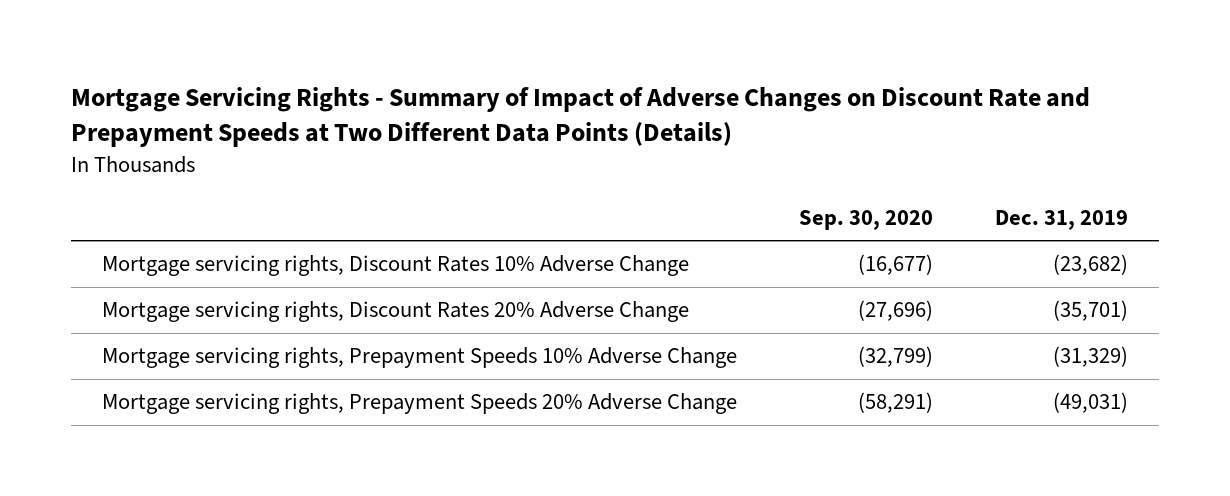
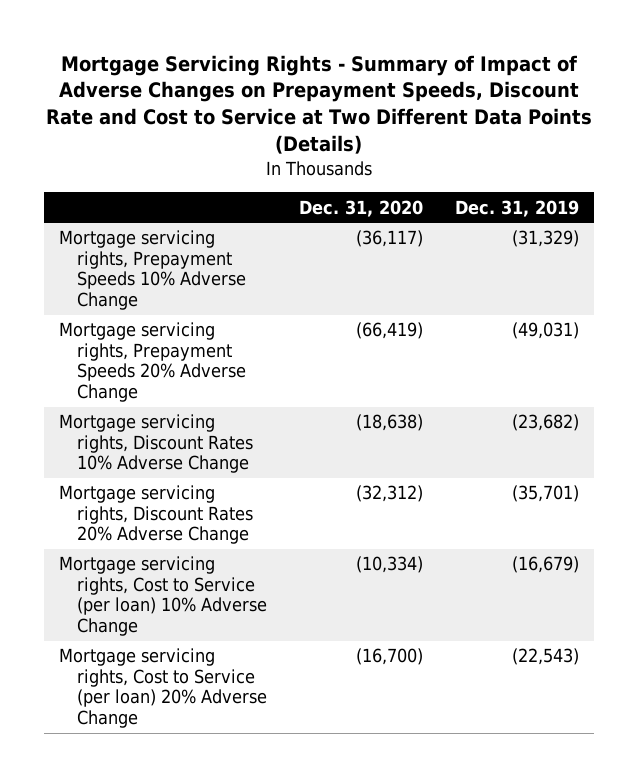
- Mortgage Servicing Rights - Summary of Impact of Adverse Changes on Discount Rate and Prepayment Speeds at Two Different Data Points (Details)
+ Mortgage Servicing Rights - Summary of Impact of Adverse Changes on Prepayment Speeds, Discount Rate and Cost to Service at Two Different Data Points (Details)
- | Sep. 30, 2020 | Dec. 31, 2019
+ | Dec. 31, 2020 | Dec. 31, 2019
moved down: Mortgage servicing rights, Discount Rates 10% Adverse Change | (18,638) | (23,682)
moved down: Mortgage servicing rights, Discount Rates 20% Adverse Change | (32,312) | (35,701)
+ Mortgage servicing rights, Cost to Service (per loan) 10% Adverse Change | (10,334) | (16,679)
+ Mortgage servicing rights, Cost to Service (per loan) 20% Adverse Change | (16,700) | (22,543)

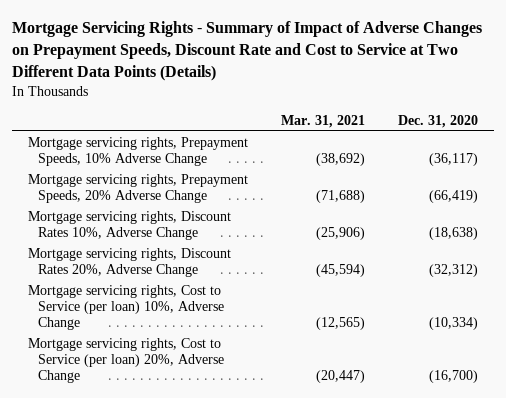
- | Dec. 31, 2020 | Dec. 31, 2019
+ | Mar. 31, 2021 | Dec. 31, 2020
- Mortgage servicing rights, Prepayment Speeds 10% Adverse Change | (36,117) | (31,329)
- Mortgage servicing rights, Prepayment Speeds 20% Adverse Change | (66,419) | (49,031)
- Mortgage servicing rights, Discount Rates 10% Adverse Change | (18,638) | (23,682)
- Mortgage servicing rights, Discount Rates 20% Adverse Change | (32,312) | (35,701)
- Mortgage servicing rights, Cost to Service (per loan) 10% Adverse Change | (10,334) | (16,679)
- Mortgage servicing rights, Cost to Service (per loan) 20% Adverse Change | (16,700) | (22,543)
+ Mortgage servicing rights, Prepayment Speeds, 10% Adverse Change | (38,692) | (36,117)
+ Mortgage servicing rights, Prepayment Speeds, 20% Adverse Change | (71,688) | (66,419)
+ Mortgage servicing rights, Discount Rates 10%, Adverse Change | (25,906) | (18,638)
+ Mortgage servicing rights, Discount Rates 20%, Adverse Change | (45,594) | (32,312)
+ Mortgage servicing rights, Cost to Service (per loan) 10%, Adverse Change | (12,565) | (10,334)
+ Mortgage servicing rights, Cost to Service (per loan) 20%, Adverse Change | (20,447) | (16,700)

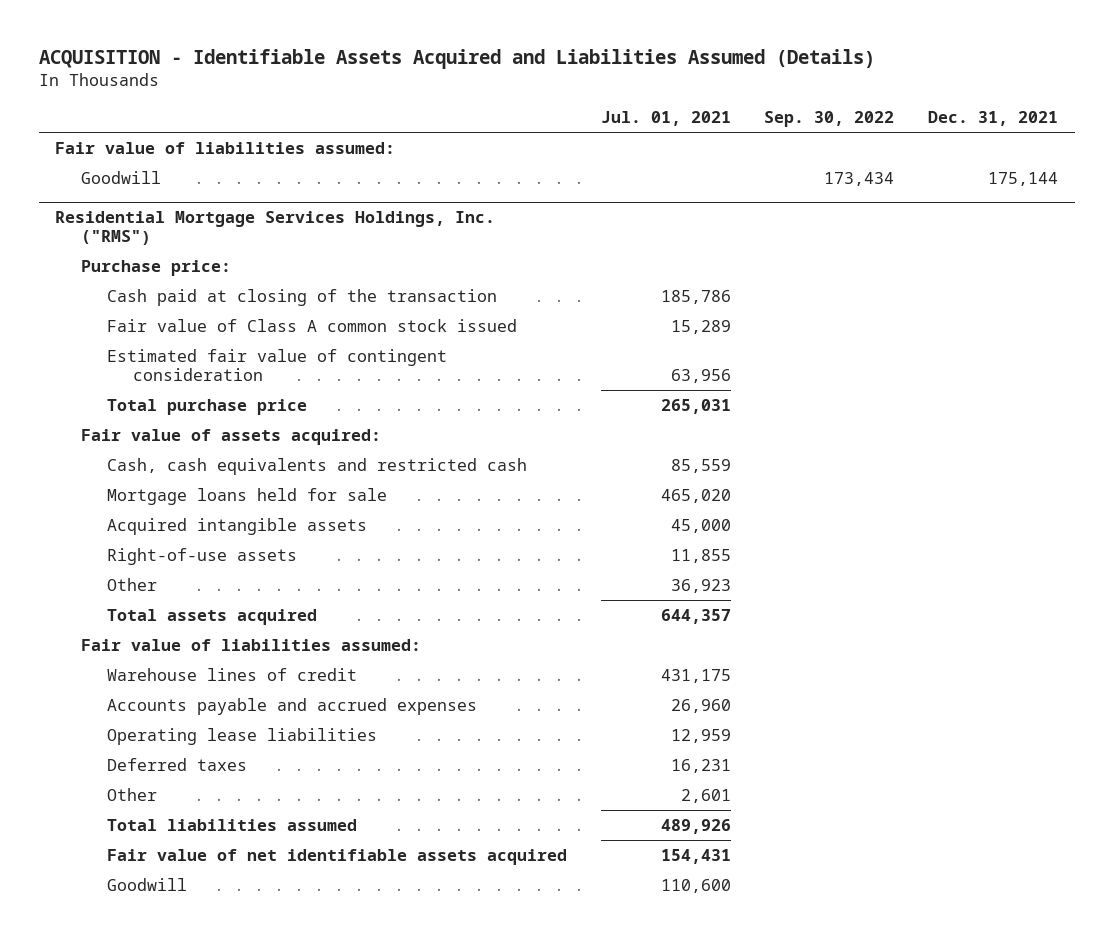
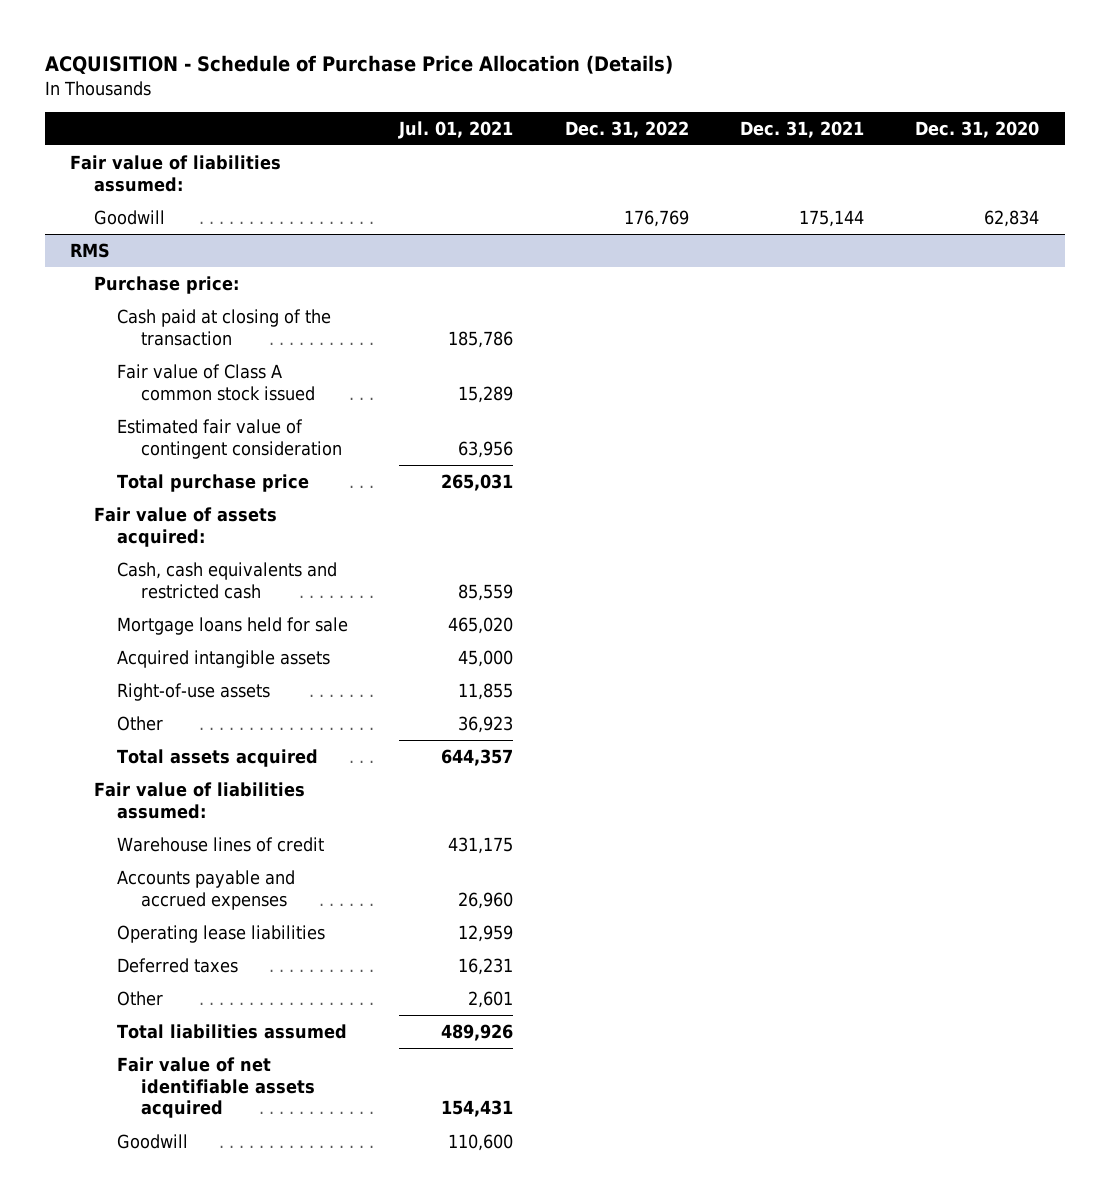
- ACQUISITION - Identifiable Assets Acquired and Liabilities Assumed (Details)
+ ACQUISITION - Schedule of Purchase Price Allocation (Details)
- | Jul. 01, 2021 | Sep. 30, 2022 | Dec. 31, 2021
+ | Jul. 01, 2021 | Dec. 31, 2022 | Dec. 31, 2021 | Dec. 31, 2020
- Residential Mortgage Services Holdings, Inc. ("RMS")
+ RMS

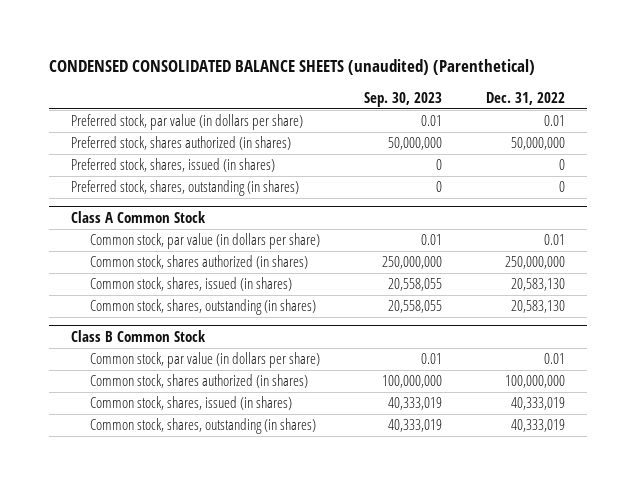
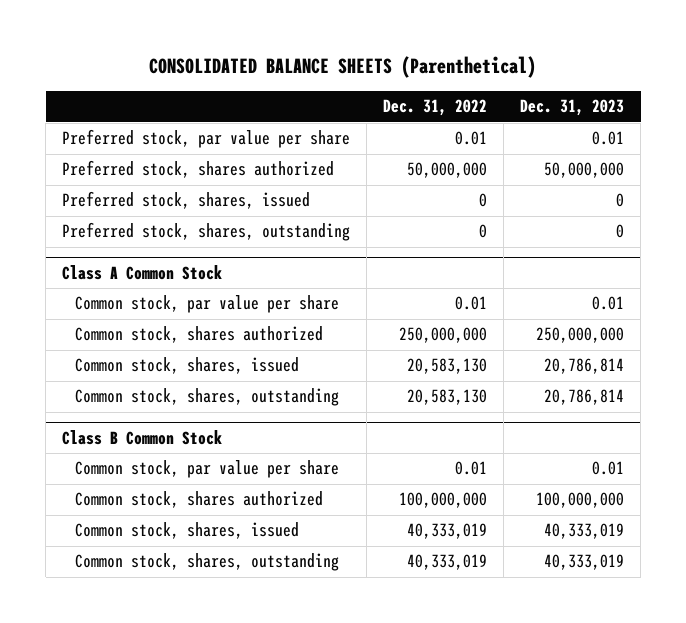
- CONDENSED CONSOLIDATED BALANCE SHEETS (unaudited) (Parenthetical)
+ CONSOLIDATED BALANCE SHEETS (Parenthetical)
- | Sep. 30, 2023 | Dec. 31, 2022
+ | Dec. 31, 2022 | Dec. 31, 2023
- Preferred stock, par value (in dollars per share) | 0.01 | 0.01
- Preferred stock, shares authorized (in shares) | 50,000,000 | 50,000,000
- Preferred stock, shares, issued (in shares) | 0 | 0
- Preferred stock, shares, outstanding (in shares) | 0 | 0
+ Preferred stock, par value per share | 0.01 | 0.01
+ Preferred stock, shares authorized | 50,000,000 | 50,000,000
+ Preferred stock, shares, issued | 0 | 0
+ Preferred stock, shares, outstanding | 0 | 0
@ Class A Common Stock
- Common stock, par value (in dollars per share) | 0.01 | 0.01
- Common stock, shares authorized (in shares) | 250,000,000 | 250,000,000
- Common stock, shares, issued (in shares) | 20,558,055 | 20,583,130
- Common stock, shares, outstanding (in shares) | 20,558,055 | 20,583,130
+ Common stock, par value per share | 0.01 | 0.01
+ Common stock, shares authorized | 250,000,000 | 250,000,000
+ Common stock, shares, issued | 20,583,130 | 20,786,814
+ Common stock, shares, outstanding | 20,583,130 | 20,786,814
@ Class B Common Stock
- Common stock, par value (in dollars per share) | 0.01 | 0.01
- Common stock, shares authorized (in shares) | 100,000,000 | 100,000,000
- Common stock, shares, issued (in shares) | 40,333,019 | 40,333,019
- Common stock, shares, outstanding (in shares) | 40,333,019 | 40,333,019
+ Common stock, par value per share | 0.01 | 0.01
+ Common stock, shares authorized | 100,000,000 | 100,000,000
+ Common stock, shares, issued | 40,333,019 | 40,333,019
+ Common stock, shares, outstanding | 40,333,019 | 40,333,019

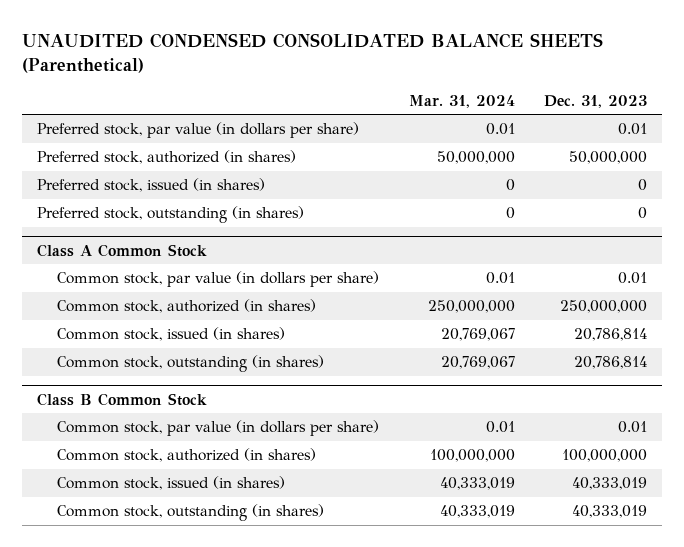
- CONSOLIDATED BALANCE SHEETS (Parenthetical)
+ UNAUDITED CONDENSED CONSOLIDATED BALANCE SHEETS (Parenthetical)
- | Dec. 31, 2022 | Dec. 31, 2023
+ | Mar. 31, 2024 | Dec. 31, 2023
- Preferred stock, par value per share | 0.01 | 0.01
- Preferred stock, shares authorized | 50,000,000 | 50,000,000
- Preferred stock, shares, issued | 0 | 0
- Preferred stock, shares, outstanding | 0 | 0
+ Preferred stock, par value (in dollars per share) | 0.01 | 0.01
+ Preferred stock, authorized (in shares) | 50,000,000 | 50,000,000
+ Preferred stock, issued (in shares) | 0 | 0
+ Preferred stock, outstanding (in shares) | 0 | 0
@ Class A Common Stock
- Common stock, par value per share | 0.01 | 0.01
- Common stock, shares authorized | 250,000,000 | 250,000,000
- Common stock, shares, issued | 20,583,130 | 20,786,814
- Common stock, shares, outstanding | 20,583,130 | 20,786,814
+ Common stock, par value (in dollars per share) | 0.01 | 0.01
+ Common stock, authorized (in shares) | 250,000,000 | 250,000,000
+ Common stock, issued (in shares) | 20,769,067 | 20,786,814
+ Common stock, outstanding (in shares) | 20,769,067 | 20,786,814
@ Class B Common Stock
- Common stock, par value per share | 0.01 | 0.01
- Common stock, shares authorized | 100,000,000 | 100,000,000
- Common stock, shares, issued | 40,333,019 | 40,333,019
- Common stock, shares, outstanding | 40,333,019 | 40,333,019
+ Common stock, par value (in dollars per share) | 0.01 | 0.01
+ Common stock, authorized (in shares) | 100,000,000 | 100,000,000
+ Common stock, issued (in shares) | 40,333,019 | 40,333,019
+ Common stock, outstanding (in shares) | 40,333,019 | 40,333,019

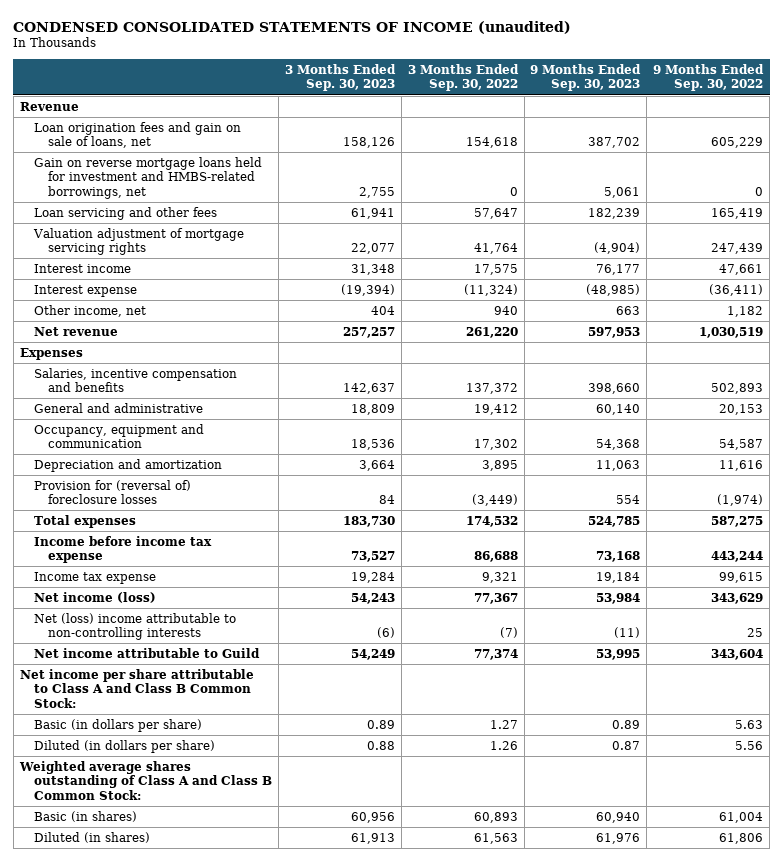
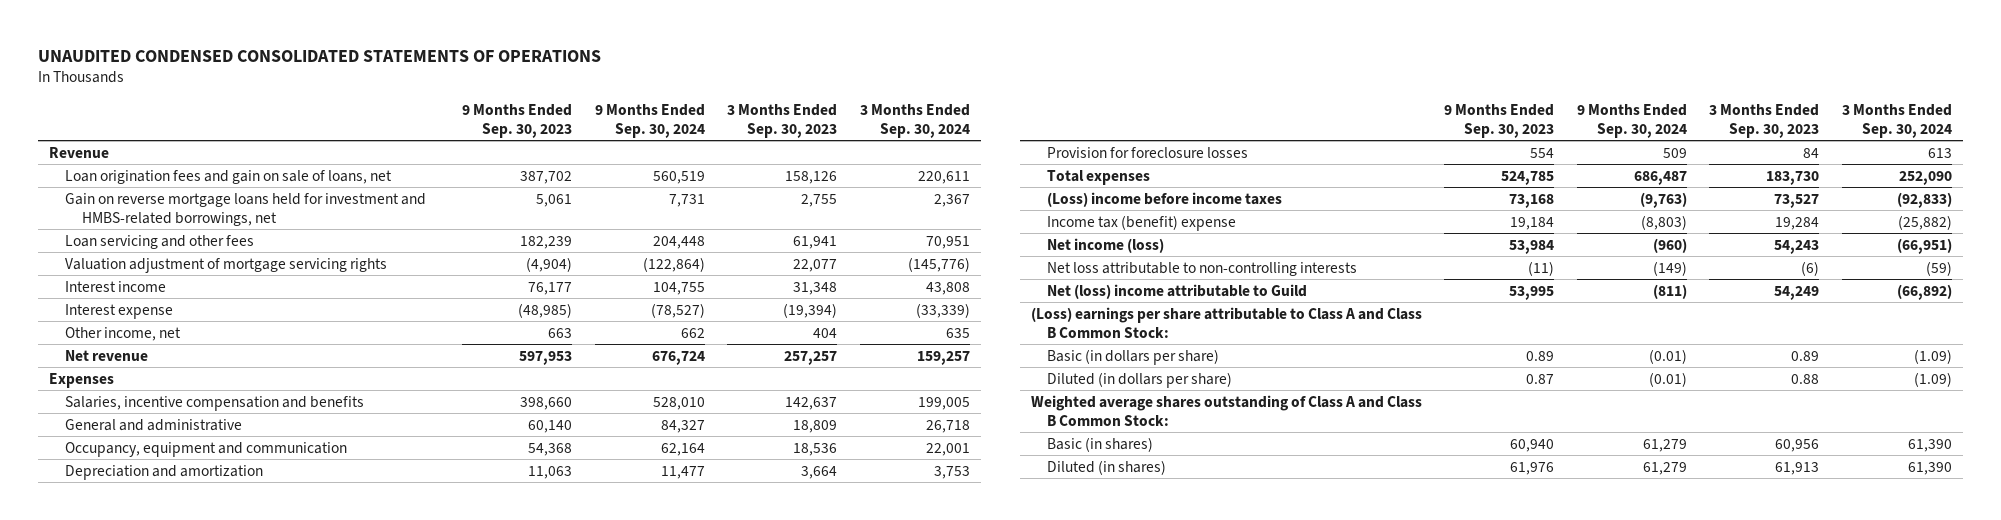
- CONDENSED CONSOLIDATED STATEMENTS OF INCOME (unaudited)
+ UNAUDITED CONDENSED CONSOLIDATED STATEMENTS OF OPERATIONS
- | 3 Months Ended Sep. 30, 2023 | 3 Months Ended Sep. 30, 2022 | 9 Months Ended Sep. 30, 2023 | 9 Months Ended Sep. 30, 2022
+ | 9 Months Ended Sep. 30, 2023 | 9 Months Ended Sep. 30, 2024 | 3 Months Ended Sep. 30, 2023 | 3 Months Ended Sep. 30, 2024
- Provision for (reversal of) foreclosure losses | 84 | (3,449) | 554 | (1,974)
+ Provision for foreclosure losses | 554 | 509 | 84 | 613
- Income before income tax expense | 73,527 | 86,688 | 73,168 | 443,244
- Income tax expense | 19,284 | 9,321 | 19,184 | 99,615
+ (Loss) income before income taxes | 73,168 | (9,763) | 73,527 | (92,833)
+ Income tax (benefit) expense | 19,184 | (8,803) | 19,284 | (25,882)
- Net (loss) income attributable to non-controlling interests | (6) | (7) | (11) | 25
- Net income attributable to Guild | 54,249 | 77,374 | 53,995 | 343,604
- Net income per share attributable to Class A and Class B Common Stock:
+ Net loss attributable to non-controlling interests | (11) | (149) | (6) | (59)
+ Net (loss) income attributable to Guild | 53,995 | (811) | 54,249 | (66,892)
+ (Loss) earnings per share attributable to Class A and Class B Common Stock:

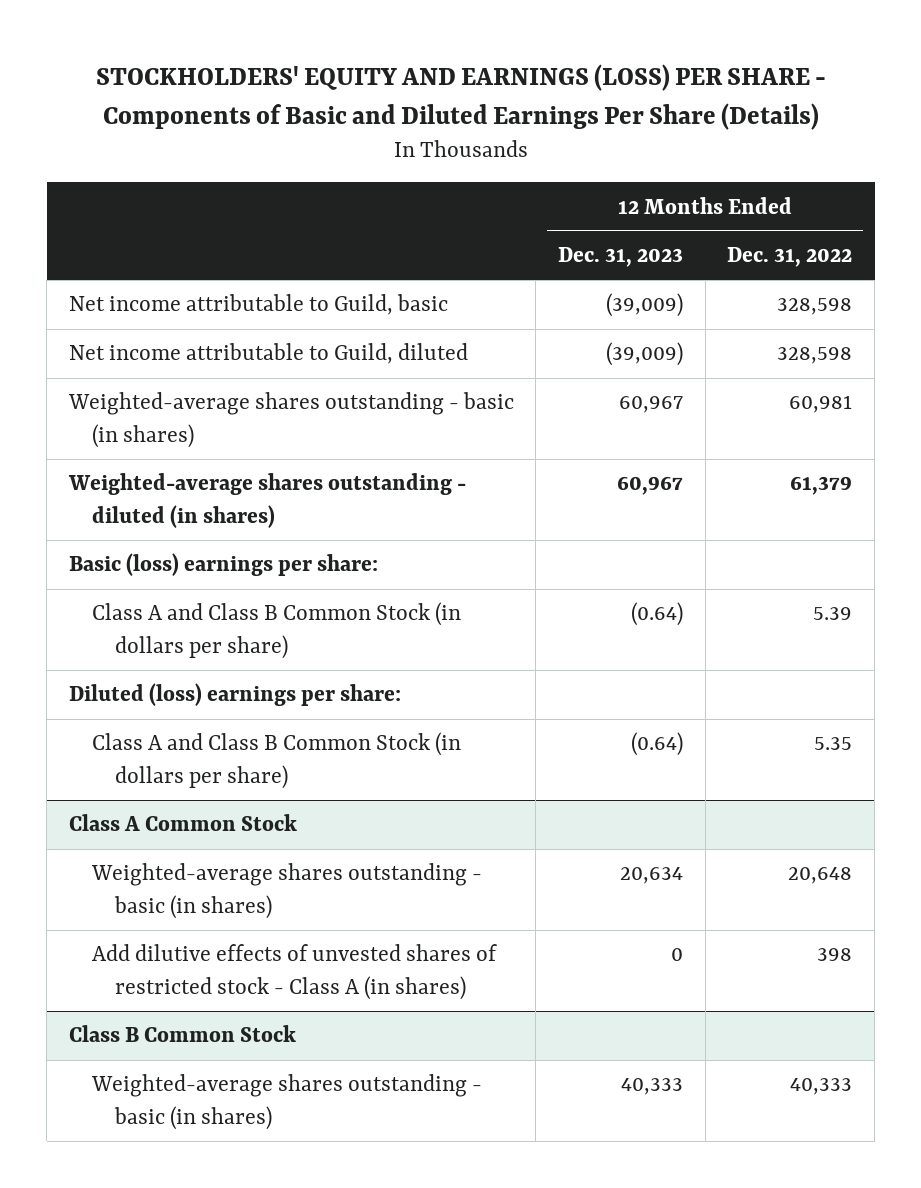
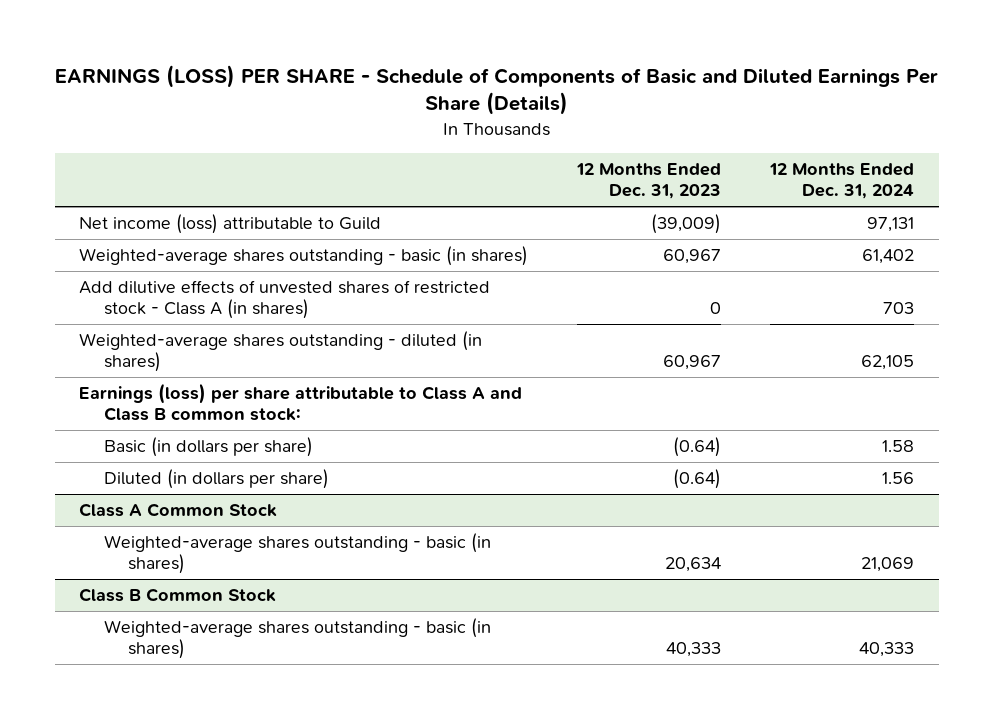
- STOCKHOLDERS' EQUITY AND EARNINGS (LOSS) PER SHARE - Components of Basic and Diluted Earnings Per Share (Details)
+ EARNINGS (LOSS) PER SHARE - Schedule of Components of Basic and Diluted Earnings Per Share (Details)
- | 12 Months Ended Dec. 31, 2023 | 12 Months Ended Dec. 31, 2022
+ | 12 Months Ended Dec. 31, 2023 | 12 Months Ended Dec. 31, 2024
- Net income attributable to Guild, basic | (39,009) | 328,598
- Net income attributable to Guild, diluted | (39,009) | 328,598
+ Net income (loss) attributable to Guild | (39,009) | 97,131
+ Add dilutive effects of unvested shares of restricted stock - Class A (in shares) | 0 | 703
- Basic (loss) earnings per share:
- Class A and Class B Common Stock (in dollars per share) | (0.64) | 5.39
- Diluted (loss) earnings per share:
- Class A and Class B Common Stock (in dollars per share) | (0.64) | 5.35
+ Earnings (loss) per share attributable to Class A and Class B common stock:
+ Basic (in dollars per share) | (0.64) | 1.58
+ Diluted (in dollars per share) | (0.64) | 1.56
@ Class A Common Stock
- Add dilutive effects of unvested shares of restricted stock - Class A (in shares) | 0 | 398

